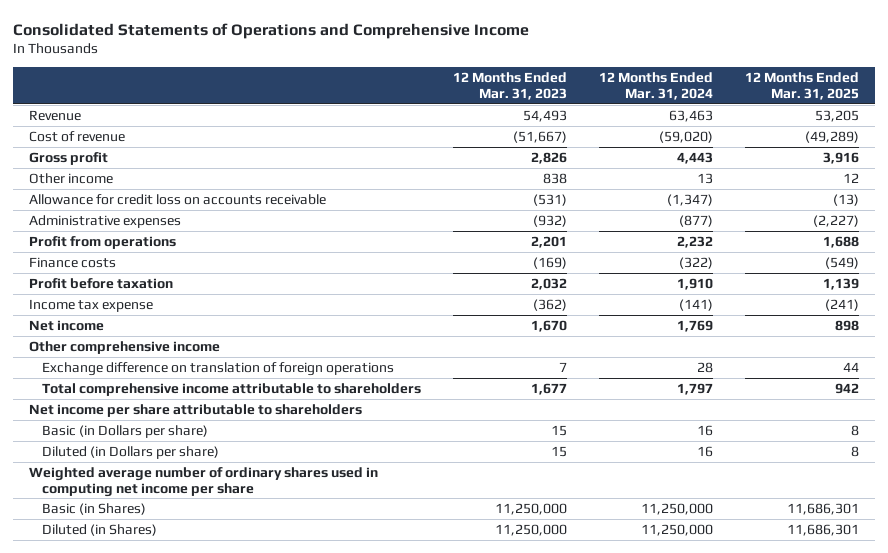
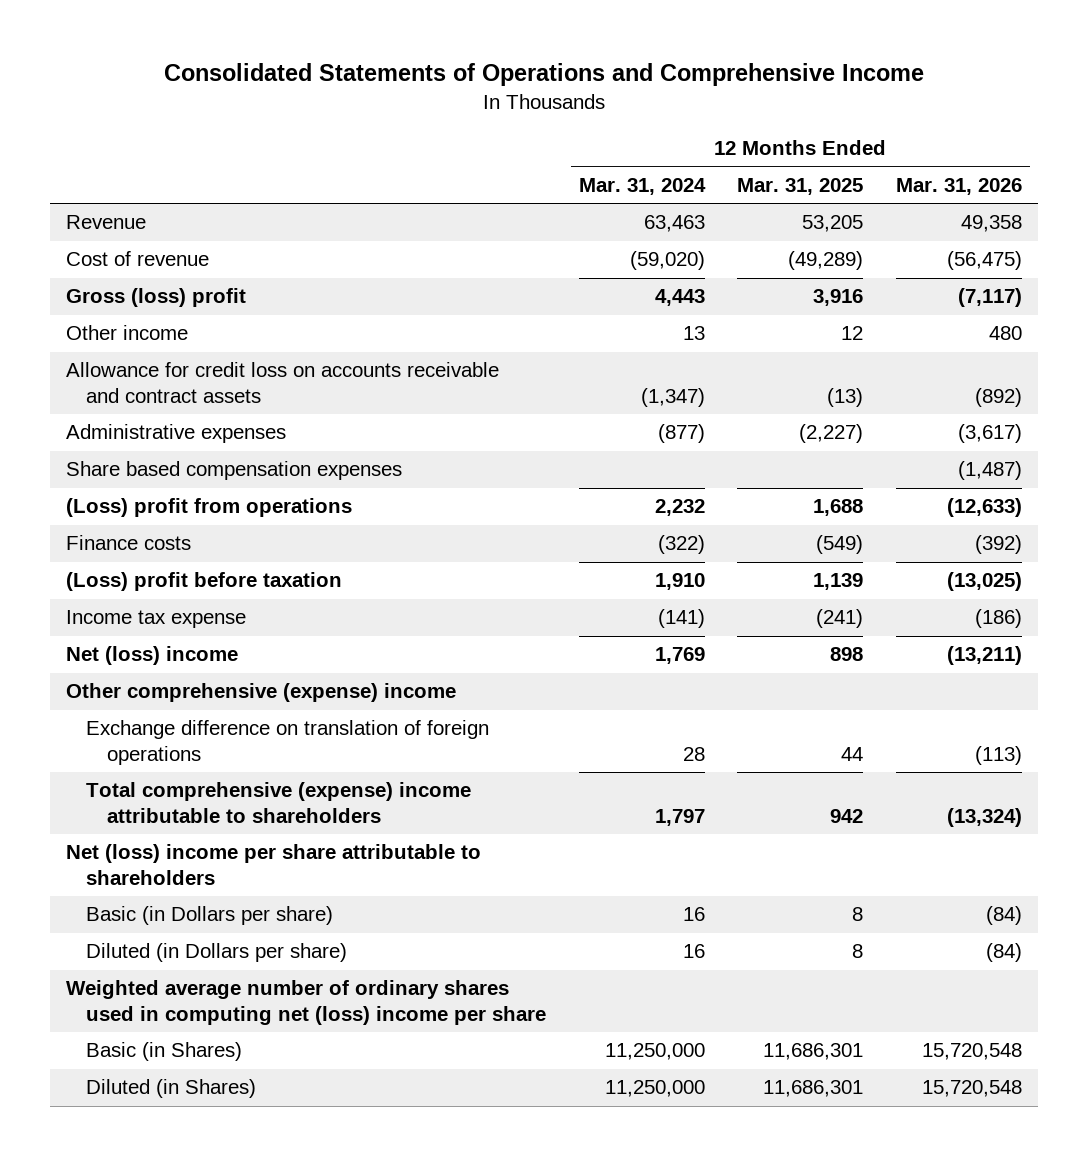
- | 12 Months Ended Mar. 31, 2023 | 12 Months Ended Mar. 31, 2024 | 12 Months Ended Mar. 31, 2025
+ | 12 Months Ended Mar. 31, 2024 | 12 Months Ended Mar. 31, 2025 | 12 Months Ended Mar. 31, 2026
- Gross profit | 2,826 | 4,443 | 3,916
+ Gross (loss) profit | 4,443 | 3,916 | (7,117)
- Allowance for credit loss on accounts receivable | (531) | (1,347) | (13)
+ Allowance for credit loss on accounts receivable and contract assets | (1,347) | (13) | (892)
- Profit from operations | 2,201 | 2,232 | 1,688
+ Share based compensation expenses | | | (1,487)
+ (Loss) profit from operations | 2,232 | 1,688 | (12,633)
- Profit before taxation | 2,032 | 1,910 | 1,139
+ (Loss) profit before taxation | 1,910 | 1,139 | (13,025)
- Net income | 1,670 | 1,769 | 898
- Other comprehensive income
+ Net (loss) income | 1,769 | 898 | (13,211)
+ Other comprehensive (expense) income
- Total comprehensive income attributable to shareholders | 1,677 | 1,797 | 942
- Net income per share attributable to shareholders
+ Total comprehensive (expense) income attributable to shareholders | 1,797 | 942 | (13,324)
+ Net (loss) income per share attributable to shareholders
- Weighted average number of ordinary shares used in computing net income per share
+ Weighted average number of ordinary shares used in computing net (loss) income per share

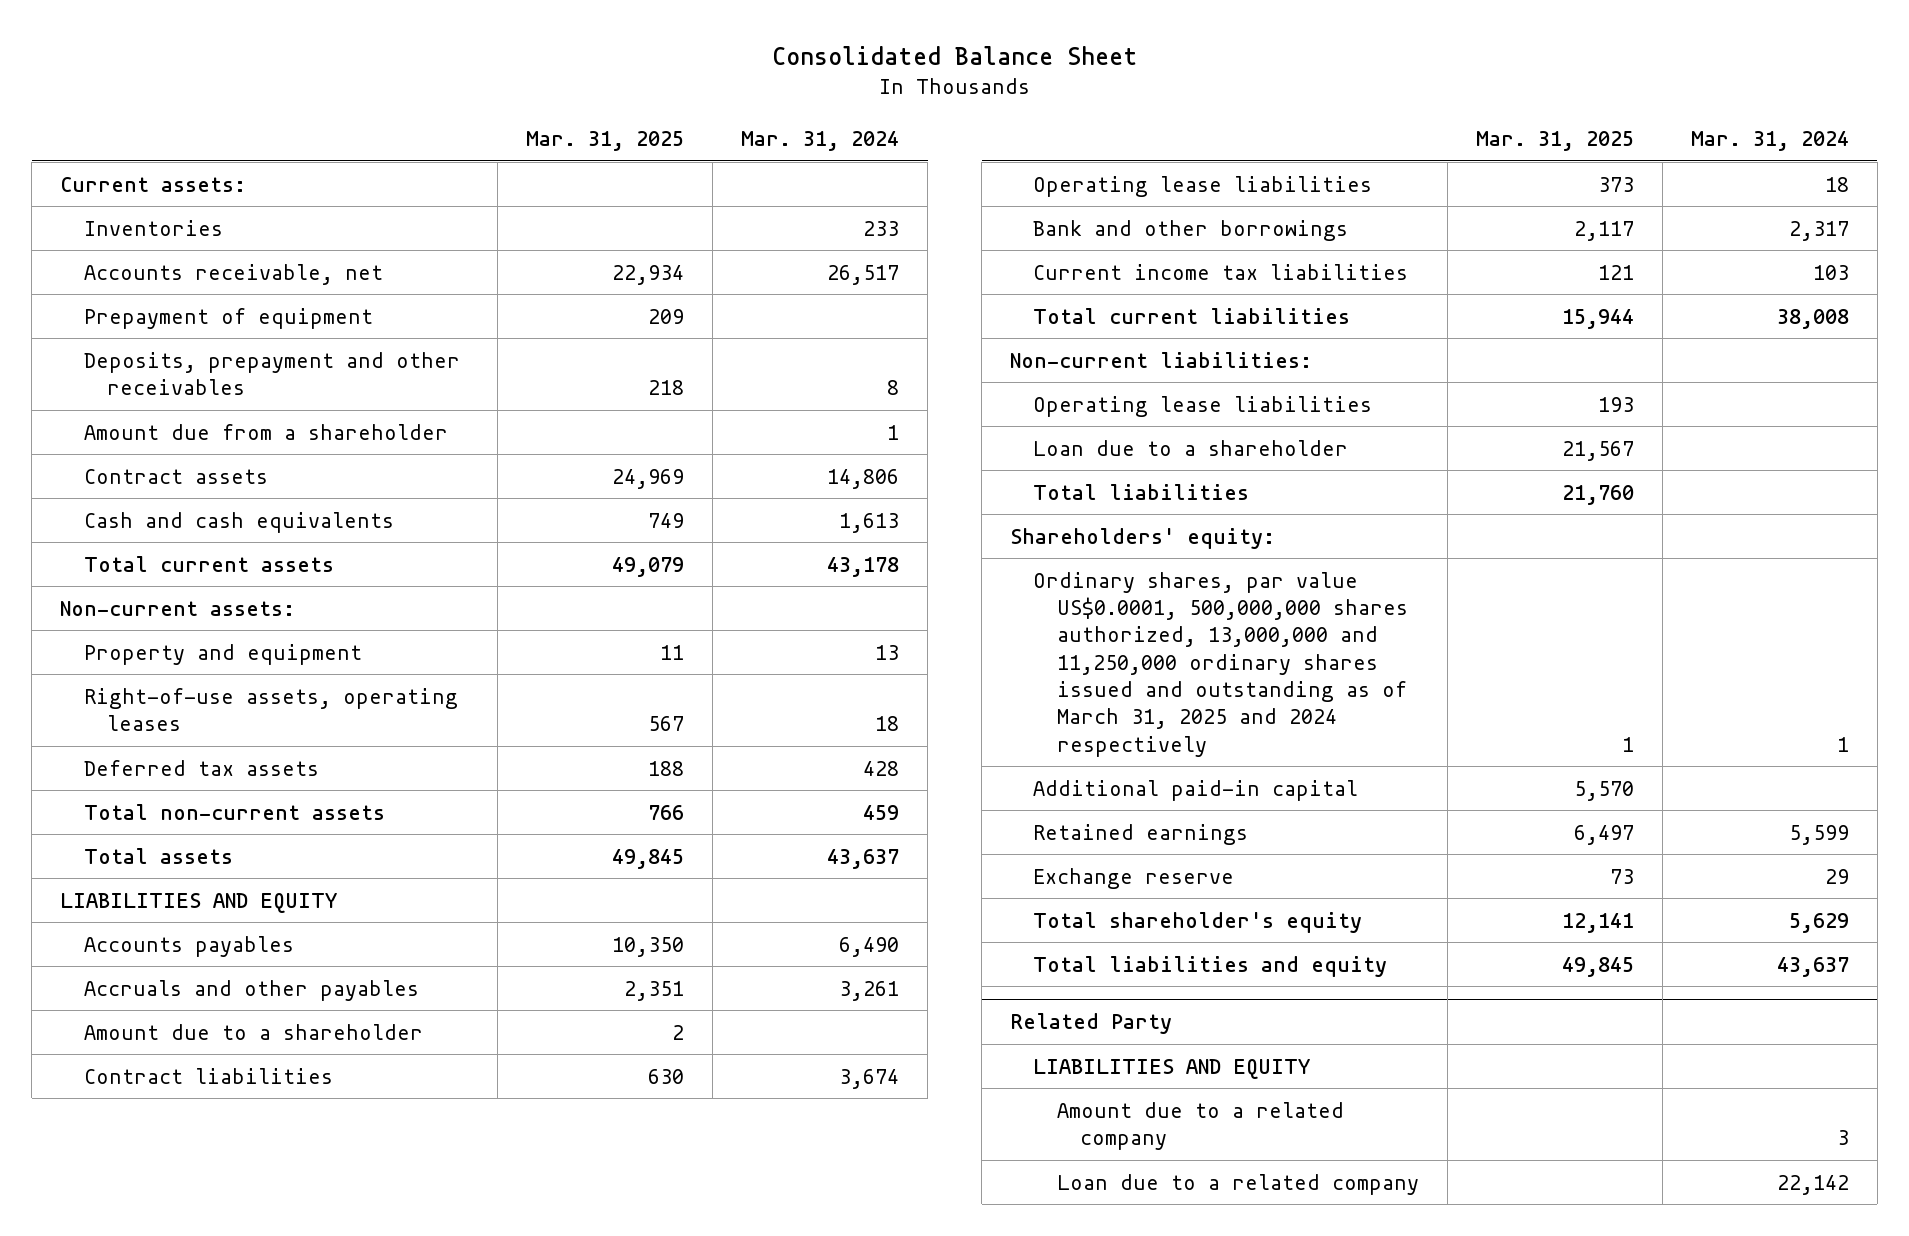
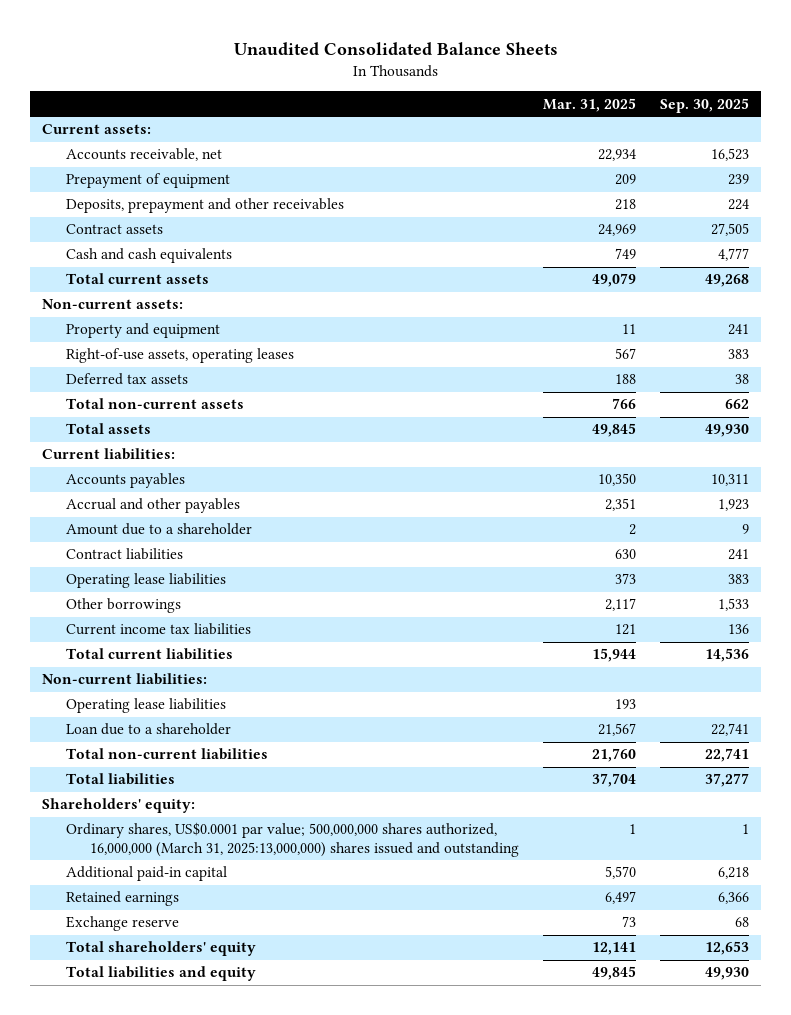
- Consolidated Balance Sheet
+ Unaudited Consolidated Balance Sheets
- | Mar. 31, 2025 | Mar. 31, 2024
+ | Mar. 31, 2025 | Sep. 30, 2025
- Inventories | | 233
- Amount due from a shareholder | | 1
- LIABILITIES AND EQUITY
+ Current liabilities:
- Accruals and other payables | 2,351 | 3,261
+ Accrual and other payables | 2,351 | 1,923
- Bank and other borrowings | 2,117 | 2,317
+ Other borrowings | 2,117 | 1,533
- Total liabilities | 21,760 |
+ Total non-current liabilities | 21,760 | 22,741
+ Total liabilities | 37,704 | 37,277
- Ordinary shares, par value US$0.0001, 500,000,000 shares authorized, 13,000,000 and 11,250,000 ordinary shares issued and outstanding as of March 31, 2025 and 2024 respectively | 1 | 1
+ Ordinary shares, US$0.0001 par value; 500,000,000 shares authorized, 16,000,000 (March 31, 2025:13,000,000) shares issued and outstanding | 1 | 1
- Total shareholder's equity | 12,141 | 5,629
+ Total shareholders' equity | 12,141 | 12,653
- Related Party
- LIABILITIES AND EQUITY
- Amount due to a related company | | 3
- Loan due to a related company | | 22,142

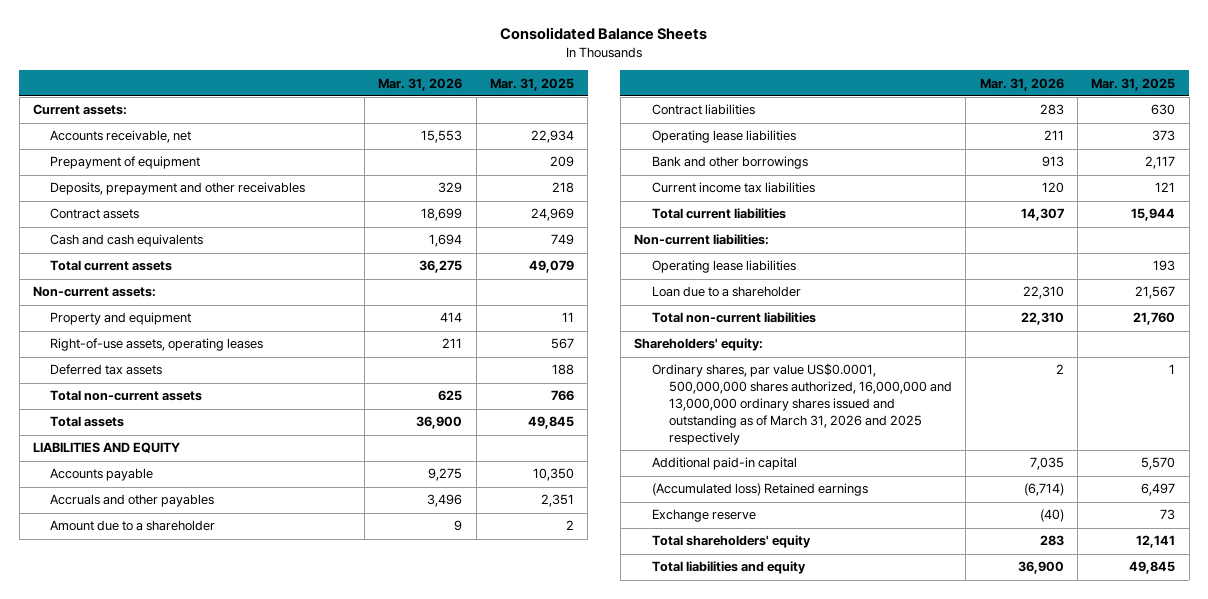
- Unaudited Consolidated Balance Sheets
+ Consolidated Balance Sheets
- | Mar. 31, 2025 | Sep. 30, 2025
+ | Mar. 31, 2026 | Mar. 31, 2025
- Current liabilities:
- Accounts payables | 10,350 | 10,311
- Accrual and other payables | 2,351 | 1,923
+ LIABILITIES AND EQUITY
+ Accounts payable | 9,275 | 10,350
+ Accruals and other payables | 3,496 | 2,351
- Other borrowings | 2,117 | 1,533
+ Bank and other borrowings | 913 | 2,117
- Total liabilities | 37,704 | 37,277
- Ordinary shares, US$0.0001 par value; 500,000,000 shares authorized, 16,000,000 (March 31, 2025:13,000,000) shares issued and outstanding | 1 | 1
+ Ordinary shares, par value US$0.0001, 500,000,000 shares authorized, 16,000,000 and 13,000,000 ordinary shares issued and outstanding as of March 31, 2026 and 2025 respectively | 2 | 1
- Retained earnings | 6,497 | 6,366
+ (Accumulated loss) Retained earnings | (6,714) | 6,497

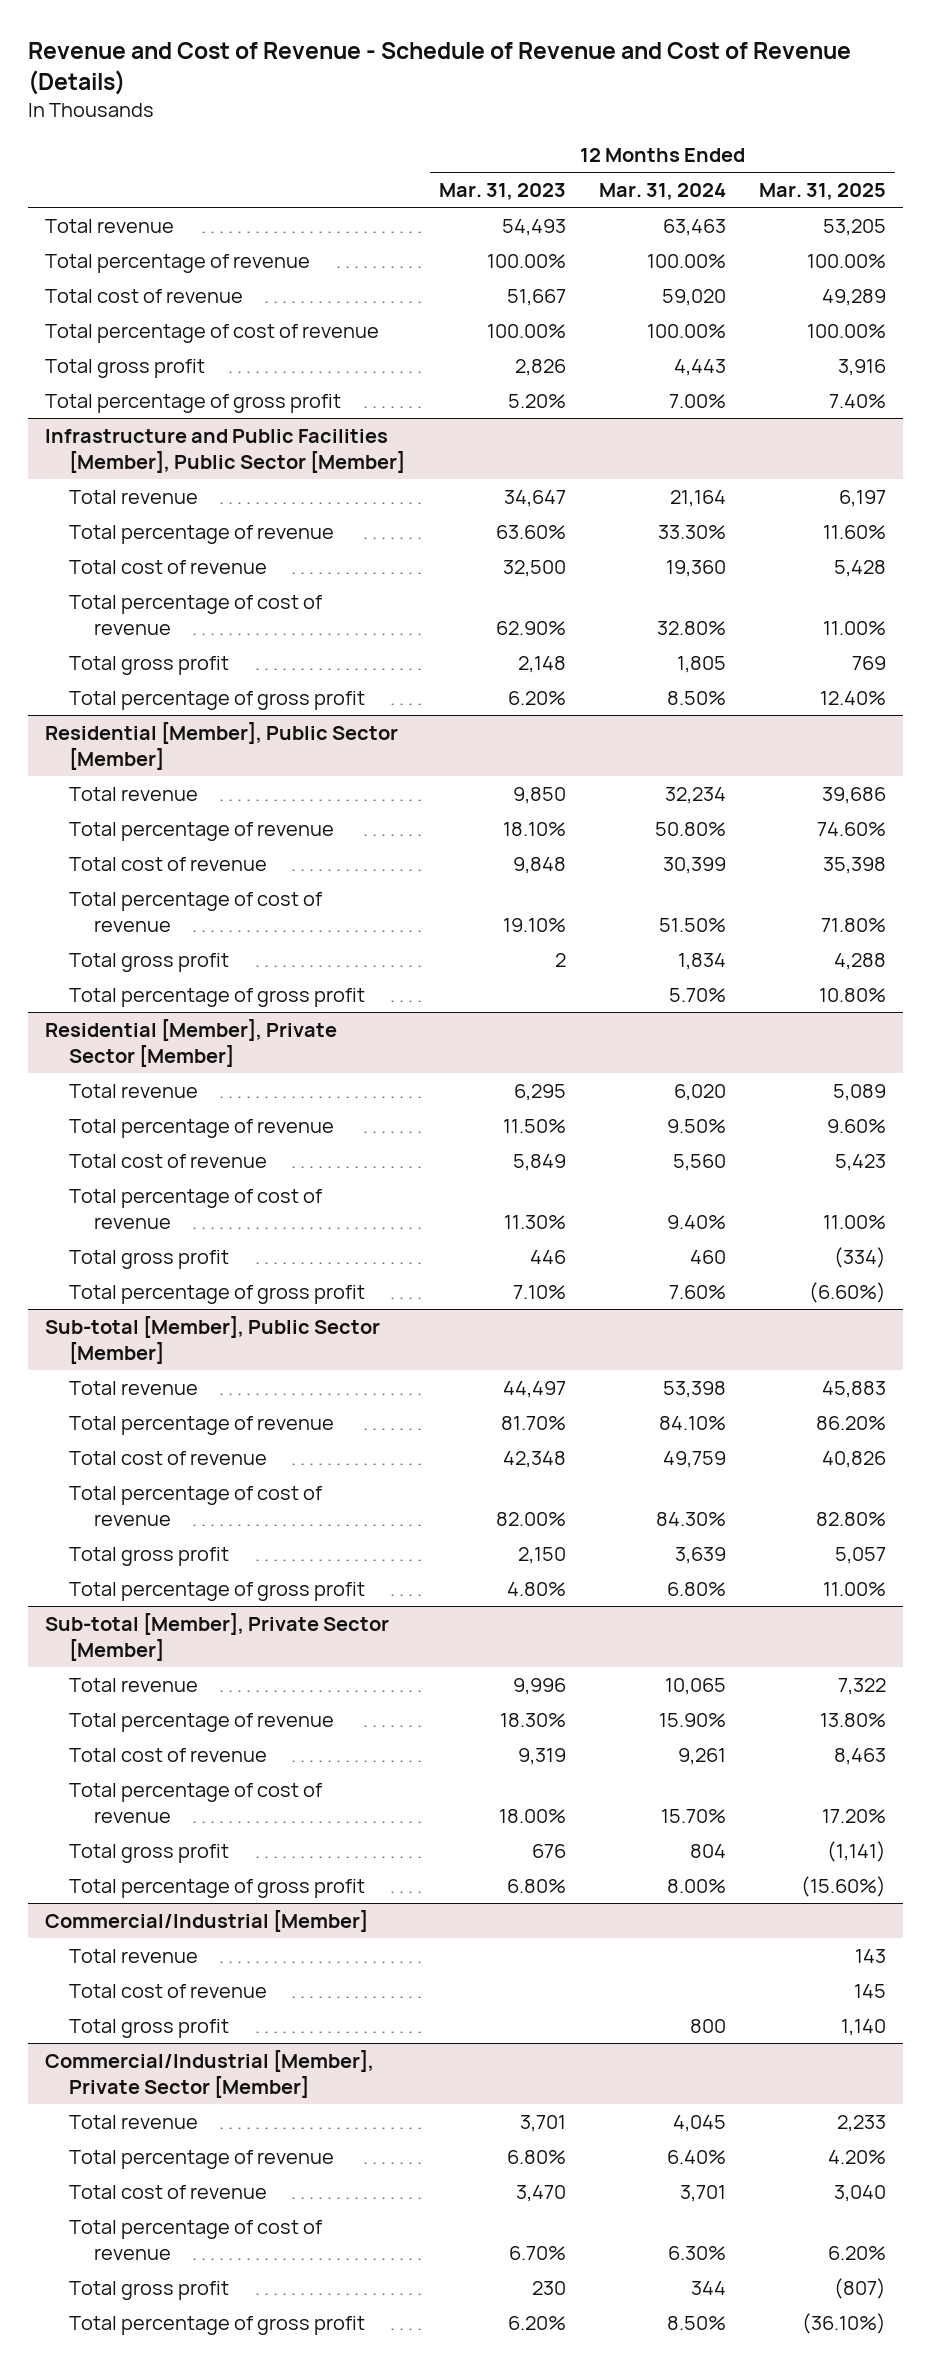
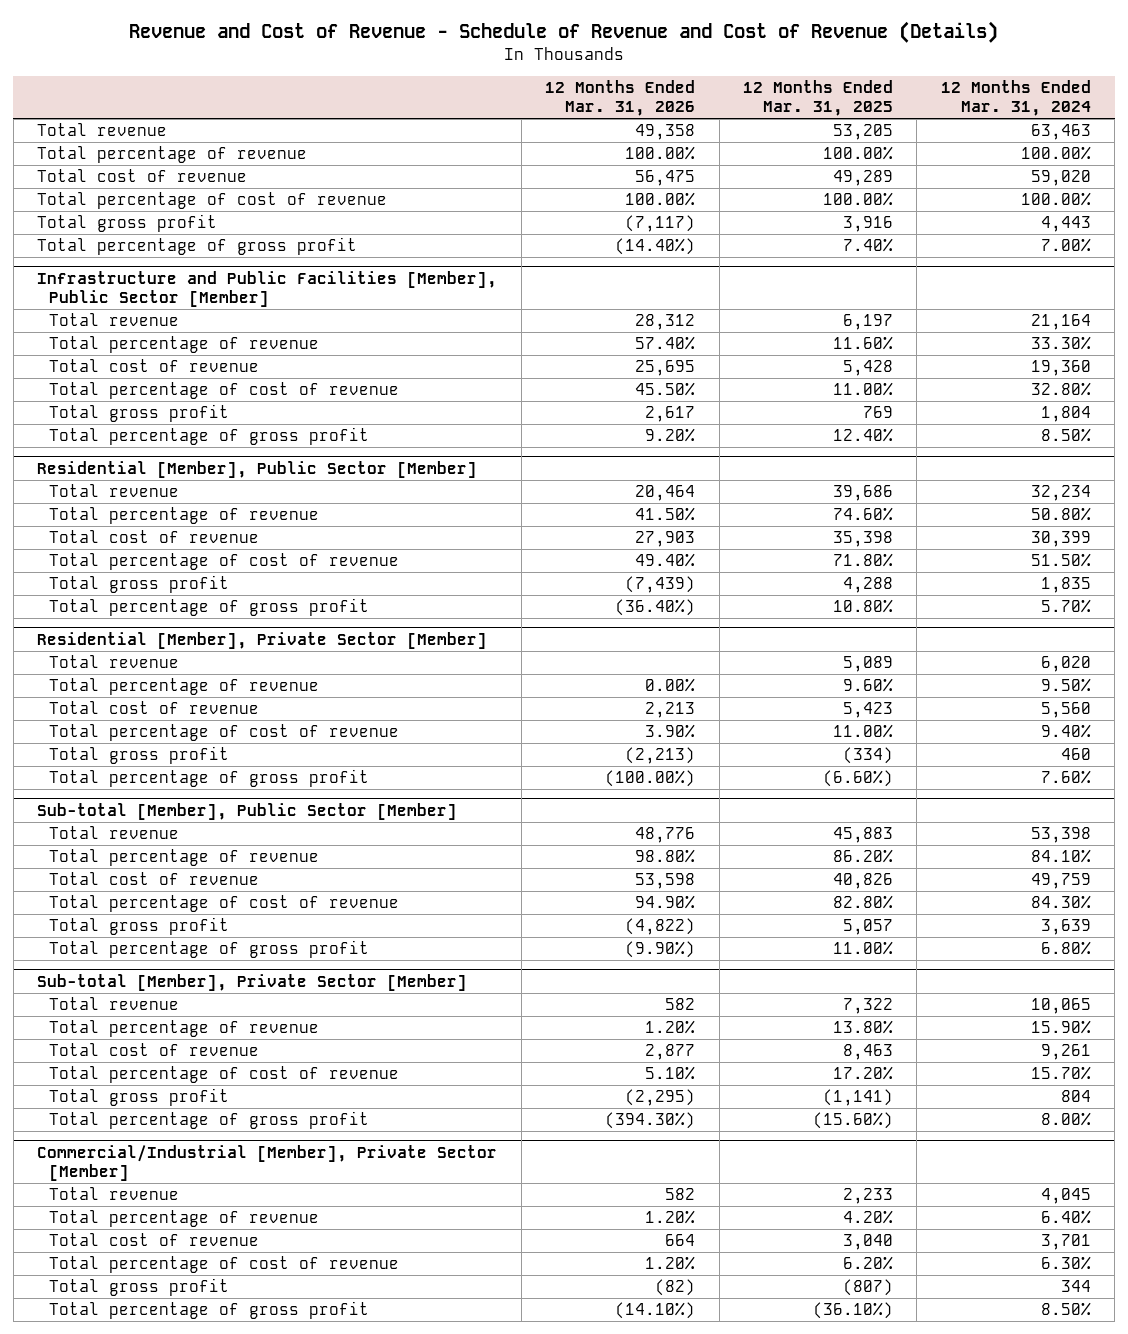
- | 12 Months Ended Mar. 31, 2023 | 12 Months Ended Mar. 31, 2024 | 12 Months Ended Mar. 31, 2025
+ | 12 Months Ended Mar. 31, 2026 | 12 Months Ended Mar. 31, 2025 | 12 Months Ended Mar. 31, 2024
@ Infrastructure and Public Facilities [Member], Public Sector [Member]
- Total gross profit | 2,148 | 1,805 | 769
+ Total gross profit | 2,617 | 769 | 1,804
@ Residential [Member], Public Sector [Member]
- Total gross profit | 2 | 1,834 | 4,288
+ Total gross profit | (7,439) | 4,288 | 1,835
- Commercial/Industrial [Member]
- Total revenue | | | 143
- Total cost of revenue | | | 145
- Total gross profit | | 800 | 1,140

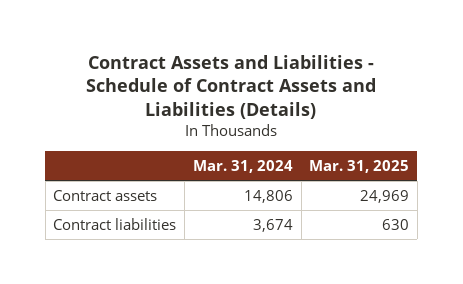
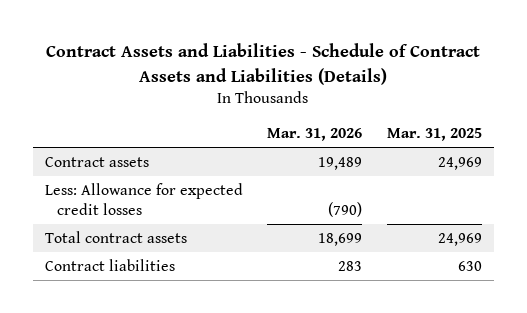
- | Mar. 31, 2024 | Mar. 31, 2025
+ | Mar. 31, 2026 | Mar. 31, 2025
+ Less: Allowance for expected credit losses | (790) |
+ Total contract assets | 18,699 | 24,969

